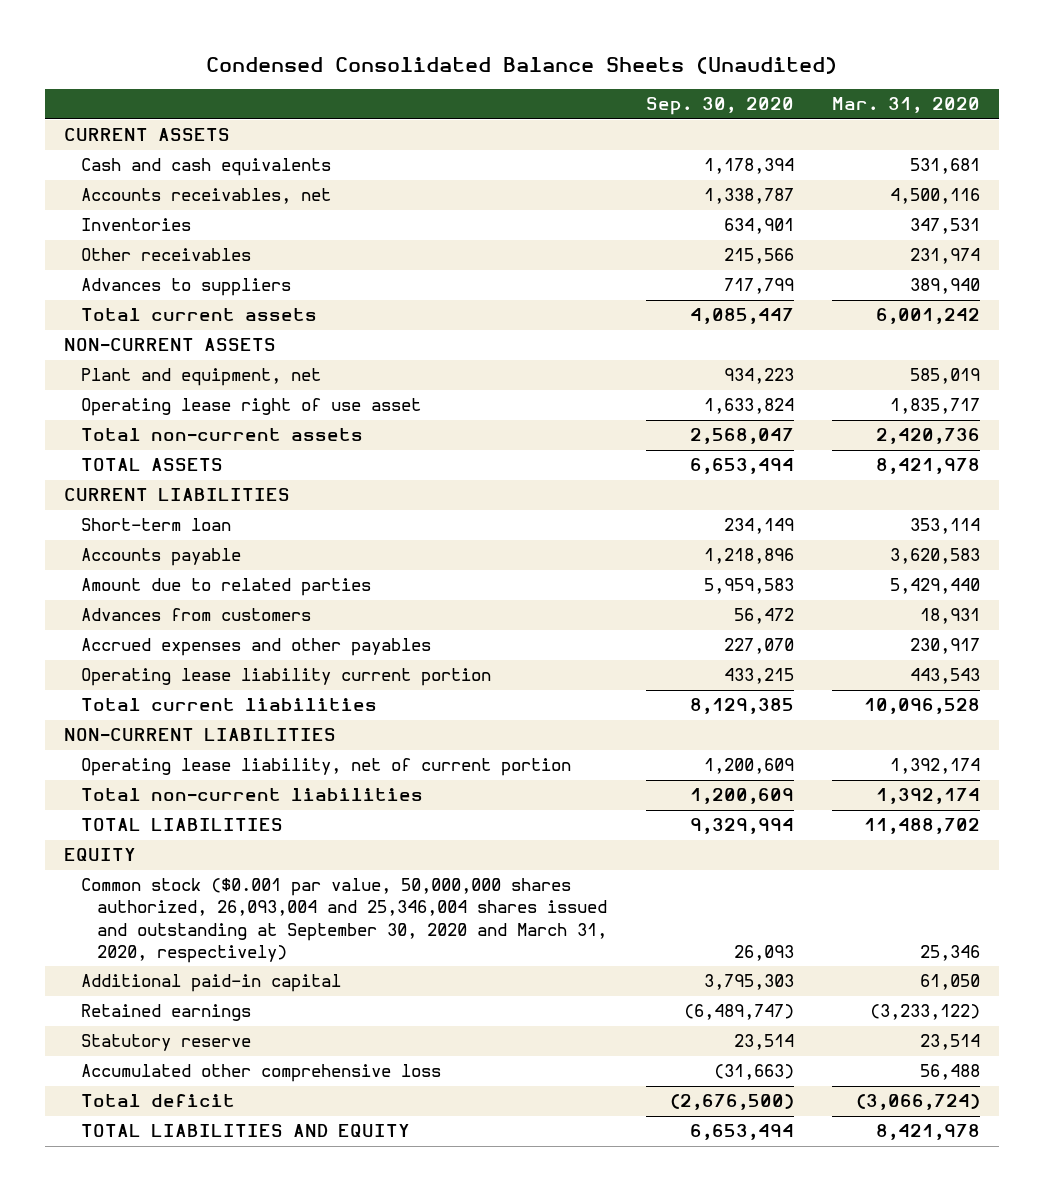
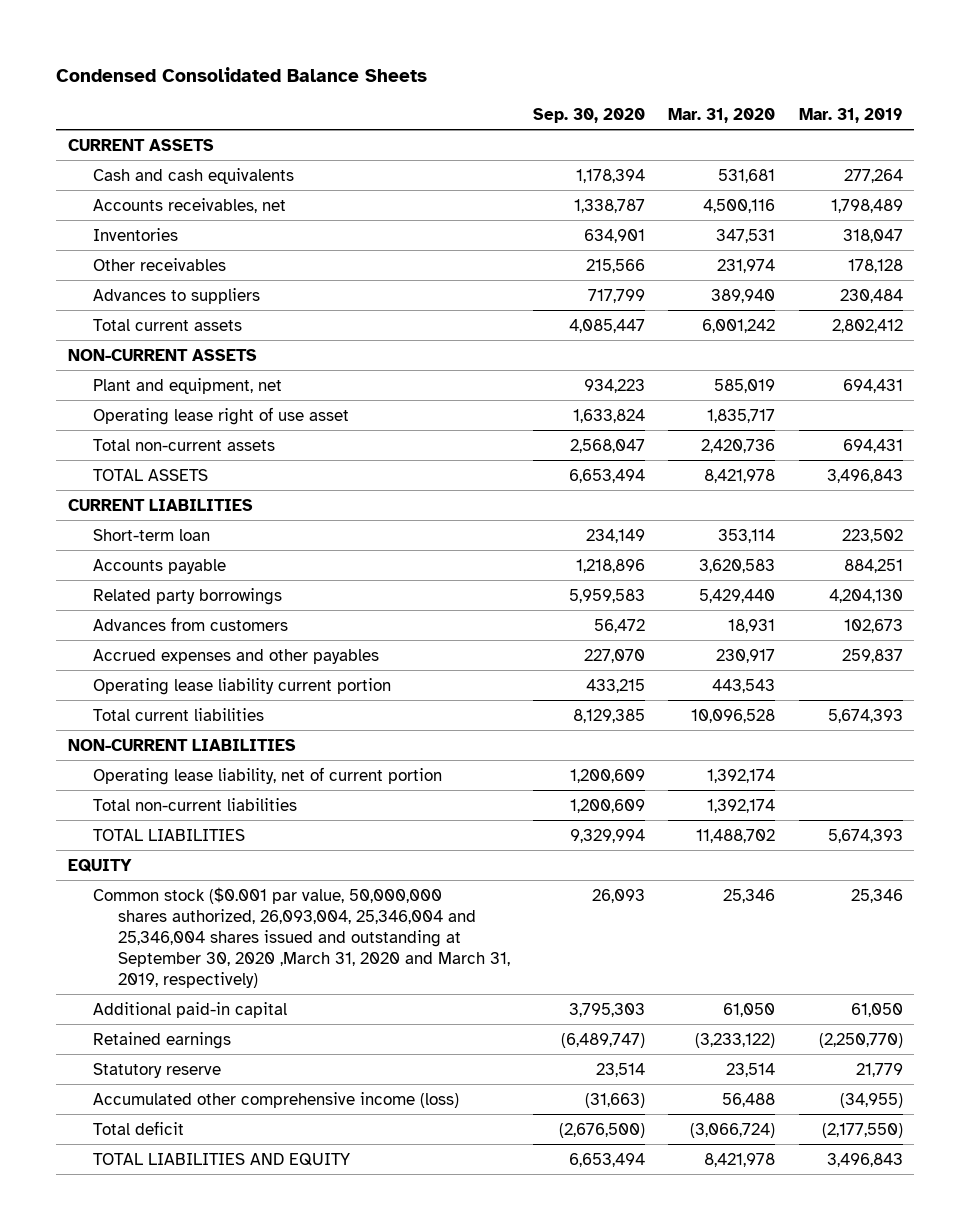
- Condensed Consolidated Balance Sheets (Unaudited)
+ Condensed Consolidated Balance Sheets
- | Sep. 30, 2020 | Mar. 31, 2020
+ | Sep. 30, 2020 | Mar. 31, 2020 | Mar. 31, 2019
- Amount due to related parties | 5,959,583 | 5,429,440
+ Related party borrowings | 5,959,583 | 5,429,440 | 4,204,130
- Common stock ($0.001 par value, 50,000,000 shares authorized, 26,093,004 and 25,346,004 shares issued and outstanding at September 30, 2020 and March 31, 2020, respectively) | 26,093 | 25,346
+ Common stock ($0.001 par value, 50,000,000 shares authorized, 26,093,004, 25,346,004 and 25,346,004 shares issued and outstanding at September 30, 2020 ,March 31, 2020 and March 31, 2019, respectively) | 26,093 | 25,346 | 25,346
- Accumulated other comprehensive loss | (31,663) | 56,488
+ Accumulated other comprehensive income (loss) | (31,663) | 56,488 | (34,955)

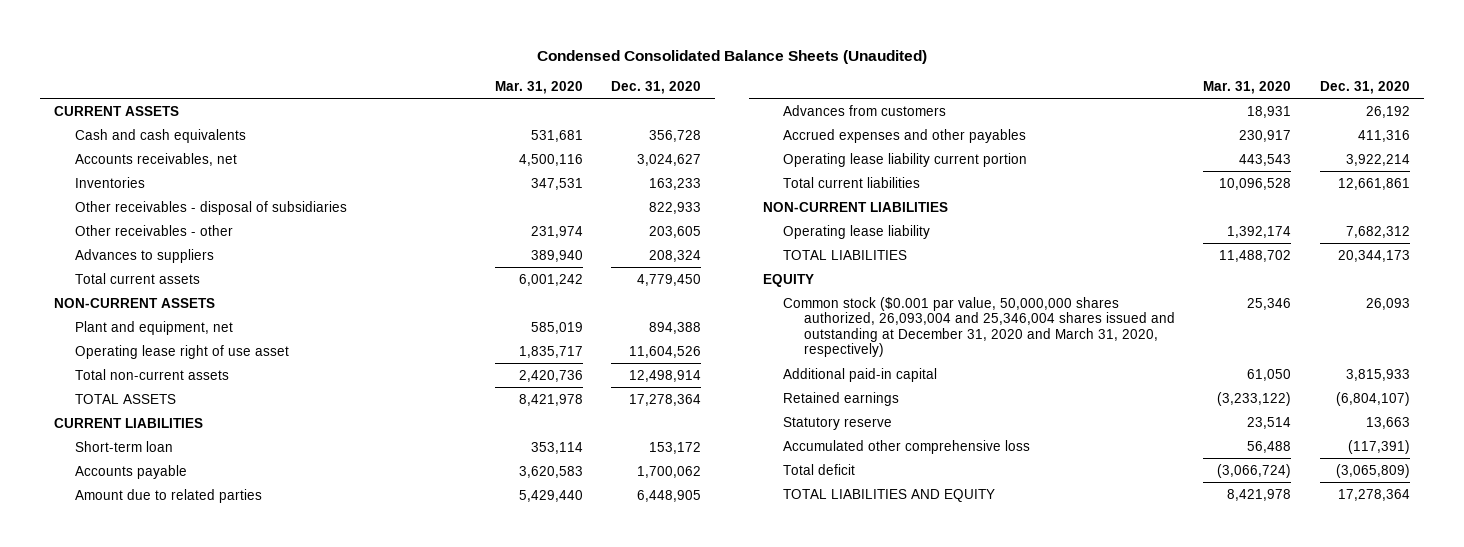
- Condensed Consolidated Balance Sheets
+ Condensed Consolidated Balance Sheets (Unaudited)
- | Sep. 30, 2020 | Mar. 31, 2020 | Mar. 31, 2019
+ | Mar. 31, 2020 | Dec. 31, 2020
- Other receivables | 215,566 | 231,974 | 178,128
+ Other receivables - disposal of subsidiaries | | 822,933
+ Other receivables - other | 231,974 | 203,605
- Related party borrowings | 5,959,583 | 5,429,440 | 4,204,130
+ Amount due to related parties | 5,429,440 | 6,448,905
- Operating lease liability, net of current portion | 1,200,609 | 1,392,174 |
- Total non-current liabilities | 1,200,609 | 1,392,174 |
+ Operating lease liability | 1,392,174 | 7,682,312
- Common stock ($0.001 par value, 50,000,000 shares authorized, 26,093,004, 25,346,004 and 25,346,004 shares issued and outstanding at September 30, 2020 ,March 31, 2020 and March 31, 2019, respectively) | 26,093 | 25,346 | 25,346
+ Common stock ($0.001 par value, 50,000,000 shares authorized, 26,093,004 and 25,346,004 shares issued and outstanding at December 31, 2020 and March 31, 2020, respectively) | 25,346 | 26,093
- Accumulated other comprehensive income (loss) | (31,663) | 56,488 | (34,955)
+ Accumulated other comprehensive loss | 56,488 | (117,391)

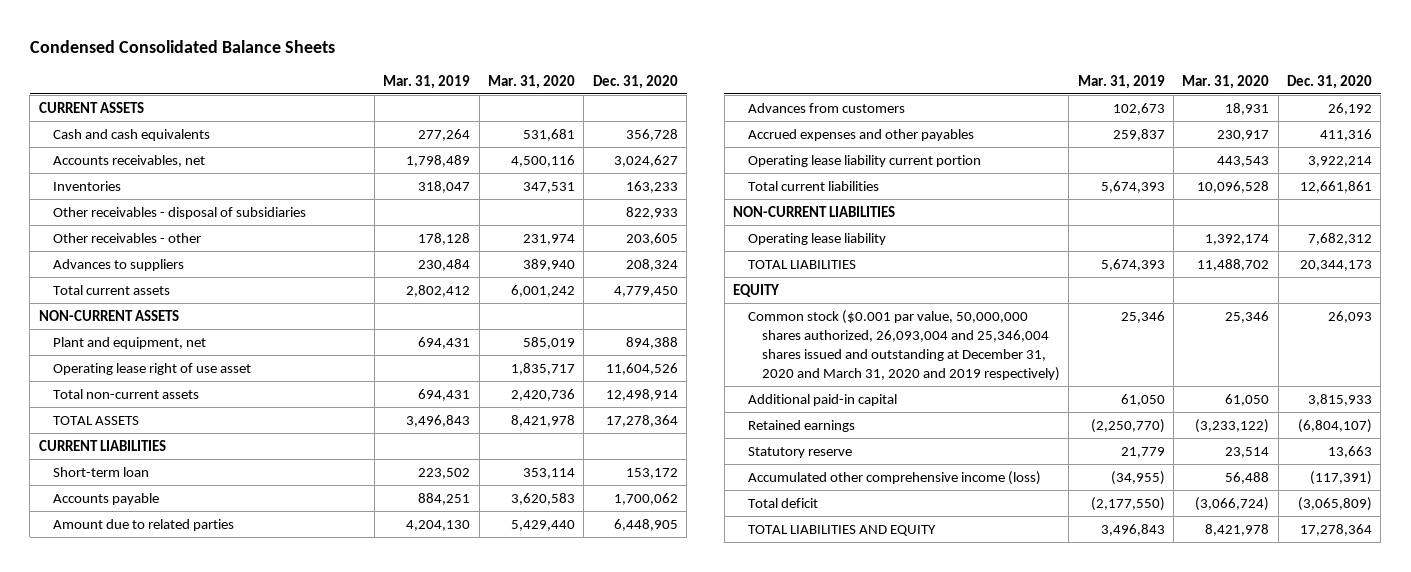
- Condensed Consolidated Balance Sheets (Unaudited)
+ Condensed Consolidated Balance Sheets
- | Mar. 31, 2020 | Dec. 31, 2020
+ | Mar. 31, 2019 | Mar. 31, 2020 | Dec. 31, 2020
- Common stock ($0.001 par value, 50,000,000 shares authorized, 26,093,004 and 25,346,004 shares issued and outstanding at December 31, 2020 and March 31, 2020, respectively) | 25,346 | 26,093
+ Common stock ($0.001 par value, 50,000,000 shares authorized, 26,093,004 and 25,346,004 shares issued and outstanding at December 31, 2020 and March 31, 2020 and 2019 respectively) | 25,346 | 25,346 | 26,093
- Accumulated other comprehensive loss | 56,488 | (117,391)
+ Accumulated other comprehensive income (loss) | (34,955) | 56,488 | (117,391)

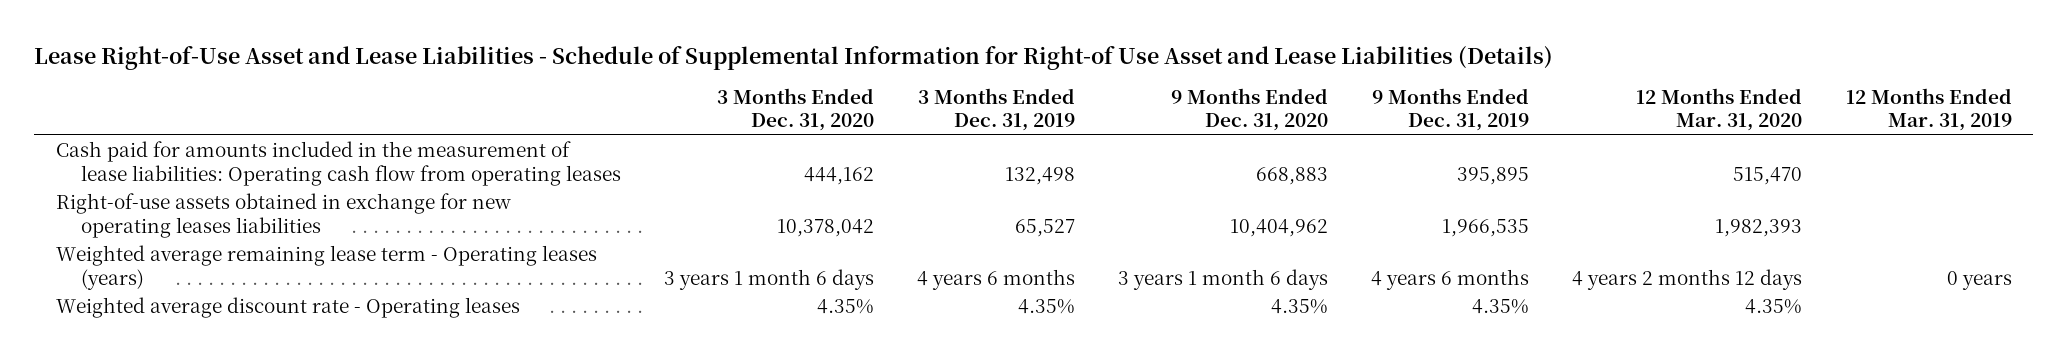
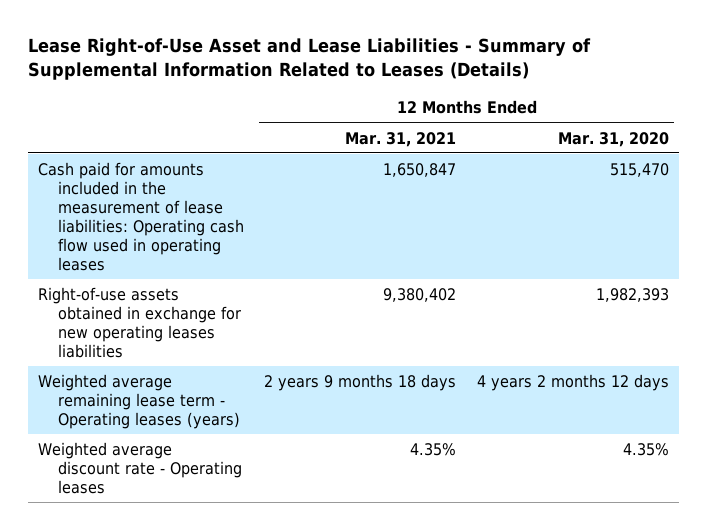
- Lease Right-of-Use Asset and Lease Liabilities - Schedule of Supplemental Information for Right-of Use Asset and Lease Liabilities (Details)
+ Lease Right-of-Use Asset and Lease Liabilities - Summary of Supplemental Information Related to Leases (Details)
- | 3 Months Ended Dec. 31, 2020 | 3 Months Ended Dec. 31, 2019 | 9 Months Ended Dec. 31, 2020 | 9 Months Ended Dec. 31, 2019 | 12 Months Ended Mar. 31, 2020 | 12 Months Ended Mar. 31, 2019
+ | 12 Months Ended Mar. 31, 2021 | 12 Months Ended Mar. 31, 2020
- Cash paid for amounts included in the measurement of lease liabilities: Operating cash flow from operating leases | 444,162 | 132,498 | 668,883 | 395,895 | 515,470 |
+ Cash paid for amounts included in the measurement of lease liabilities: Operating cash flow used in operating leases | 1,650,847 | 515,470

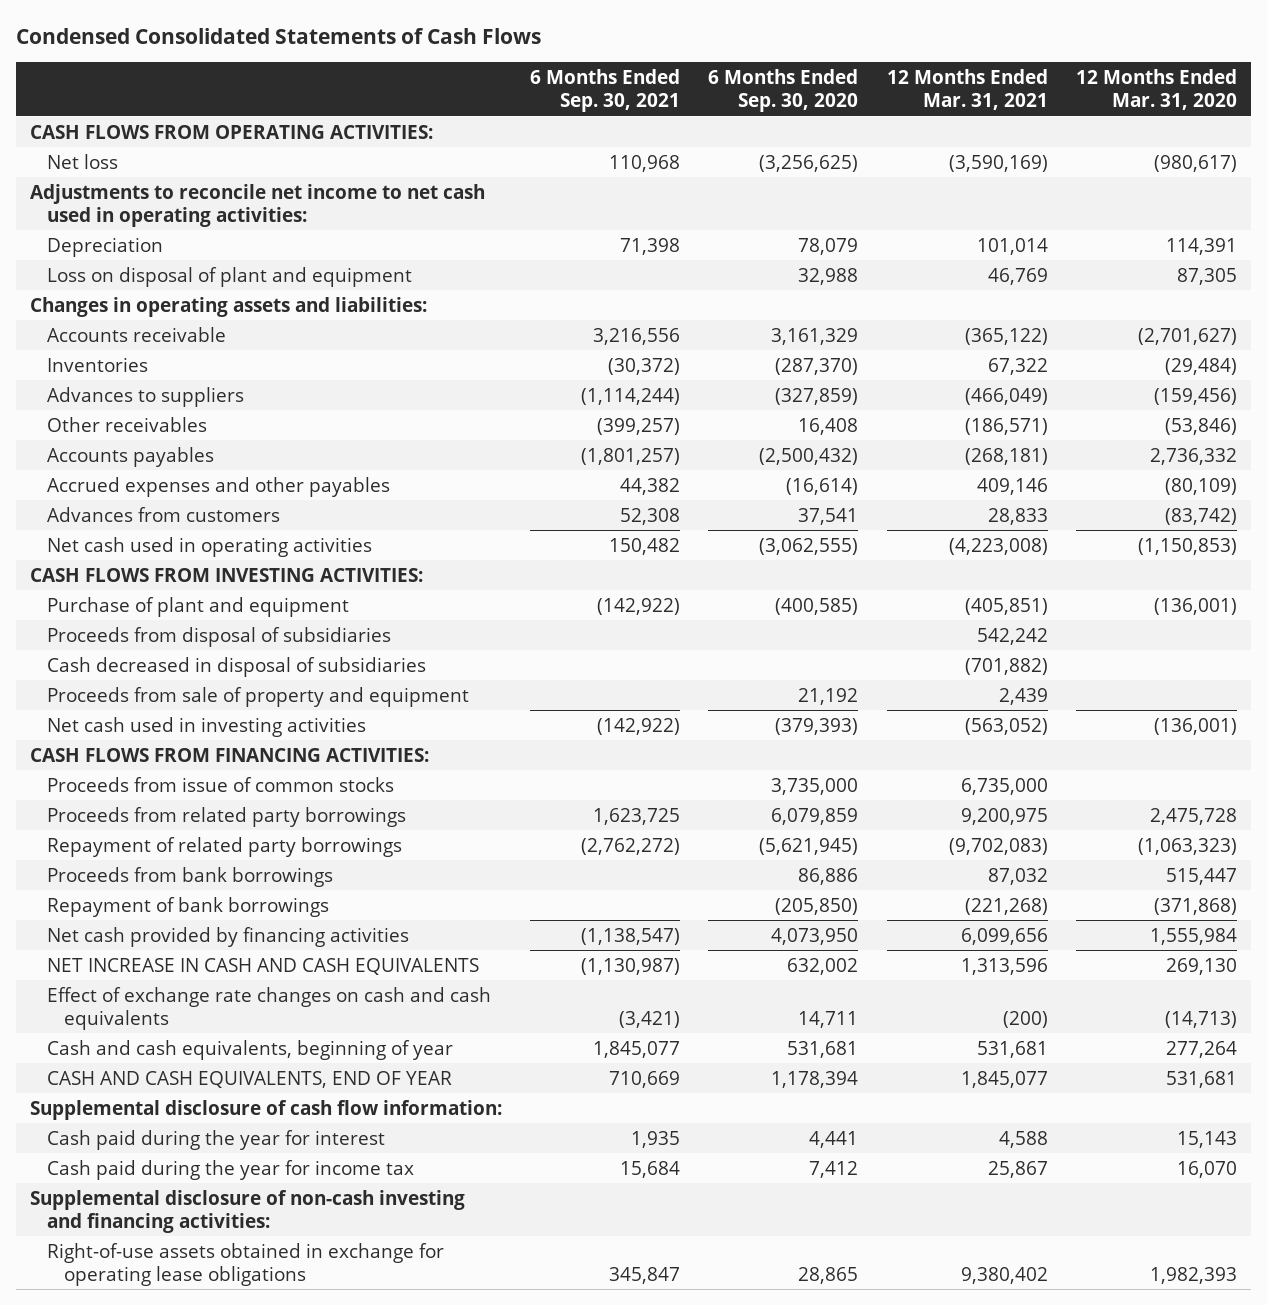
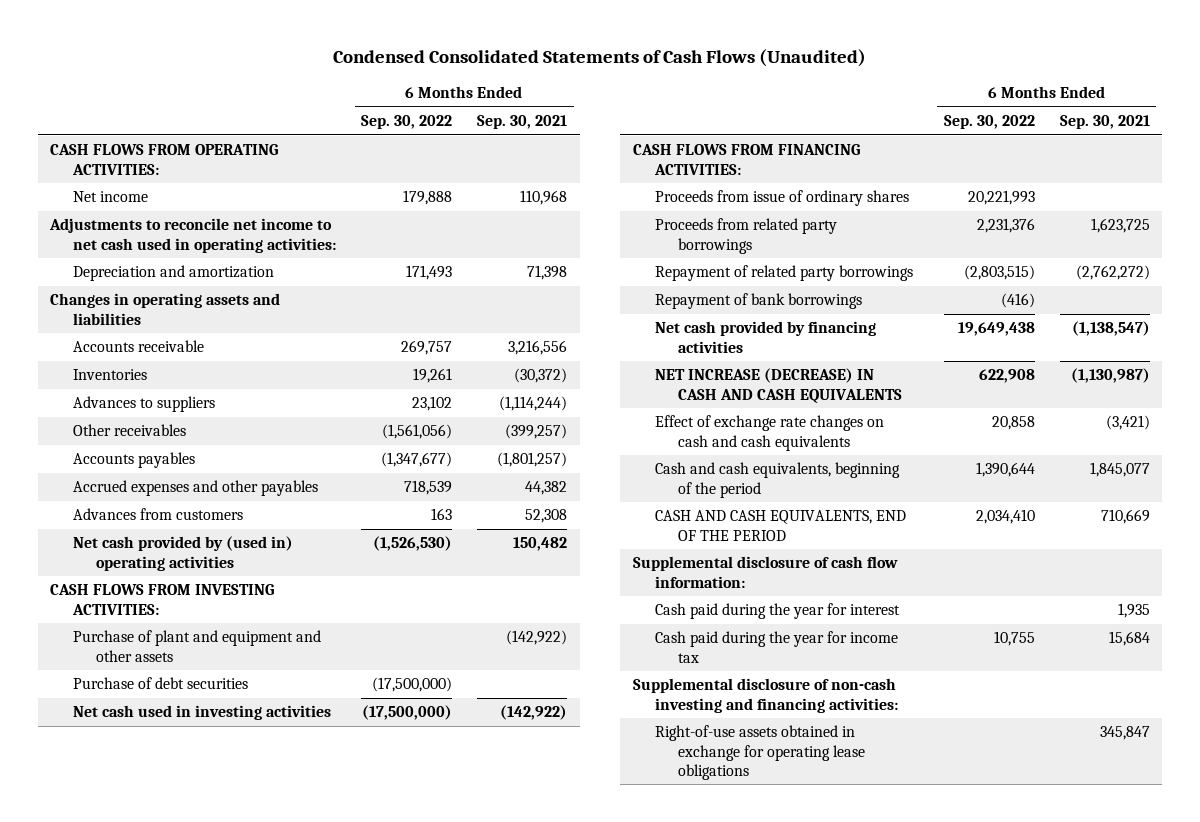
- Condensed Consolidated Statements of Cash Flows
+ Condensed Consolidated Statements of Cash Flows (Unaudited)
- | 6 Months Ended Sep. 30, 2021 | 6 Months Ended Sep. 30, 2020 | 12 Months Ended Mar. 31, 2021 | 12 Months Ended Mar. 31, 2020
+ | 6 Months Ended Sep. 30, 2022 | 6 Months Ended Sep. 30, 2021
- Net loss | 110,968 | (3,256,625) | (3,590,169) | (980,617)
+ Net income | 179,888 | 110,968
- Depreciation | 71,398 | 78,079 | 101,014 | 114,391
- Loss on disposal of plant and equipment | | 32,988 | 46,769 | 87,305
- Changes in operating assets and liabilities:
+ Depreciation and amortization | 171,493 | 71,398
+ Changes in operating assets and liabilities
- Net cash used in operating activities | 150,482 | (3,062,555) | (4,223,008) | (1,150,853)
+ Net cash provided by (used in) operating activities | (1,526,530) | 150,482
- Purchase of plant and equipment | (142,922) | (400,585) | (405,851) | (136,001)
- Proceeds from disposal of subsidiaries | | | 542,242 |
- Cash decreased in disposal of subsidiaries | | | (701,882) |
- Proceeds from sale of property and equipment | | 21,192 | 2,439 |
+ Purchase of plant and equipment and other assets | | (142,922)
+ Purchase of debt securities | (17,500,000) |
- Proceeds from issue of common stocks | | 3,735,000 | 6,735,000 |
+ Proceeds from issue of ordinary shares | 20,221,993 |
- Proceeds from bank borrowings | | 86,886 | 87,032 | 515,447
- NET INCREASE IN CASH AND CASH EQUIVALENTS | (1,130,987) | 632,002 | 1,313,596 | 269,130
+ NET INCREASE (DECREASE) IN CASH AND CASH EQUIVALENTS | 622,908 | (1,130,987)
- Cash and cash equivalents, beginning of year | 1,845,077 | 531,681 | 531,681 | 277,264
- CASH AND CASH EQUIVALENTS, END OF YEAR | 710,669 | 1,178,394 | 1,845,077 | 531,681
+ Cash and cash equivalents, beginning of the period | 1,390,644 | 1,845,077
+ CASH AND CASH EQUIVALENTS, END OF THE PERIOD | 2,034,410 | 710,669

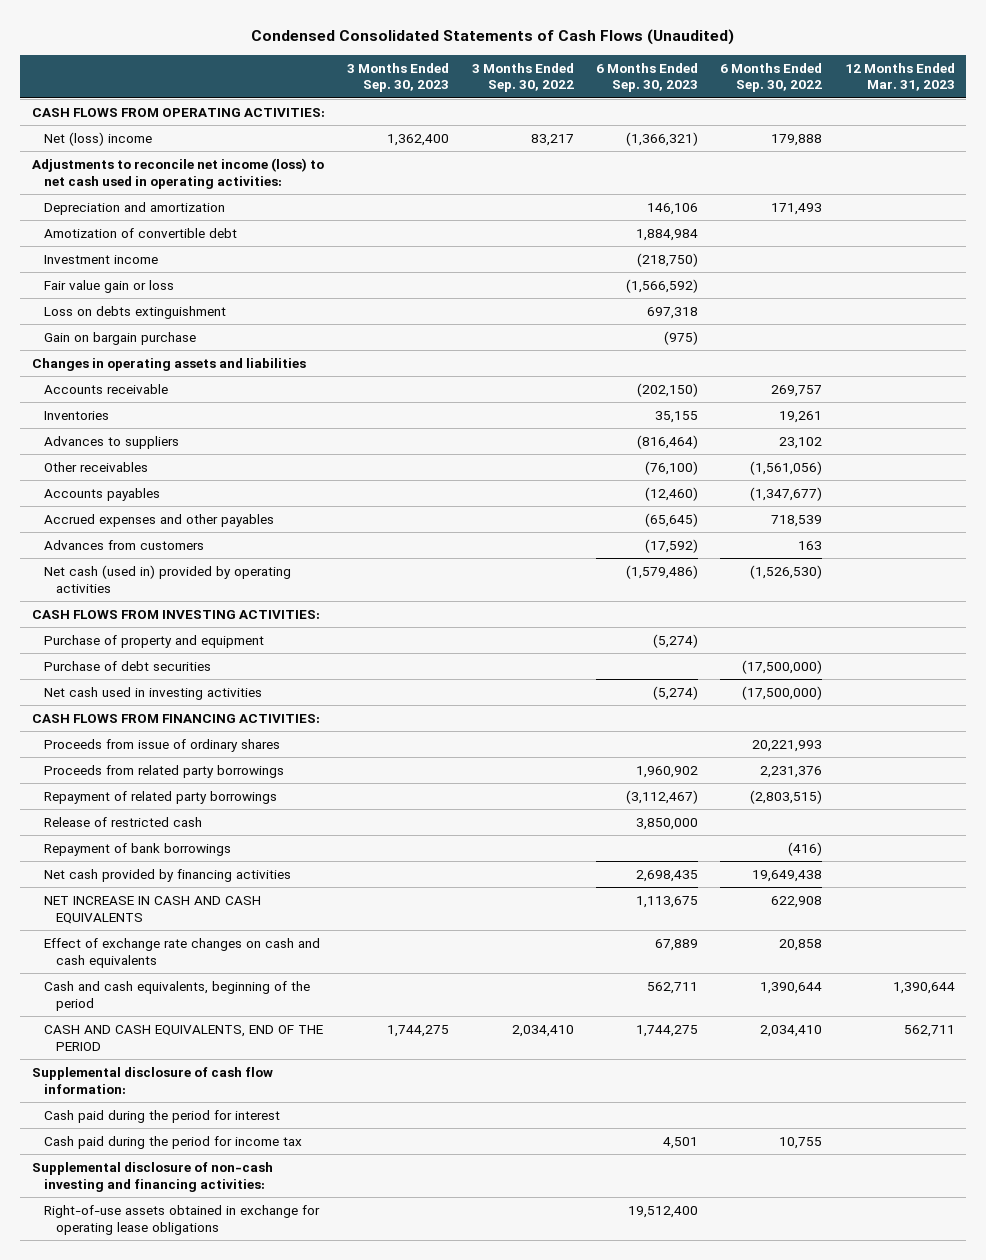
- | 6 Months Ended Sep. 30, 2022 | 6 Months Ended Sep. 30, 2021
+ | 3 Months Ended Sep. 30, 2023 | 3 Months Ended Sep. 30, 2022 | 6 Months Ended Sep. 30, 2023 | 6 Months Ended Sep. 30, 2022 | 12 Months Ended Mar. 31, 2023
- Net income | 179,888 | 110,968
- Adjustments to reconcile net income to net cash used in operating activities:
+ Net (loss) income | 1,362,400 | 83,217 | (1,366,321) | 179,888 |
+ Adjustments to reconcile net income (loss) to net cash used in operating activities:
+ Amotization of convertible debt | | | 1,884,984 | |
+ Investment income | | | (218,750) | |
+ Fair value gain or loss | | | (1,566,592) | |
+ Loss on debts extinguishment | | | 697,318 | |
+ Gain on bargain purchase | | | (975) | |
- Net cash provided by (used in) operating activities | (1,526,530) | 150,482
+ Net cash (used in) provided by operating activities | | | (1,579,486) | (1,526,530) |
- Purchase of plant and equipment and other assets | | (142,922)
+ Purchase of property and equipment | | | (5,274) | |
+ Release of restricted cash | | | 3,850,000 | |
- NET INCREASE (DECREASE) IN CASH AND CASH EQUIVALENTS | 622,908 | (1,130,987)
+ NET INCREASE IN CASH AND CASH EQUIVALENTS | | | 1,113,675 | 622,908 |
- Cash paid during the year for interest | | 1,935
- Cash paid during the year for income tax | 10,755 | 15,684
+ Cash paid during the period for interest
+ Cash paid during the period for income tax | | | 4,501 | 10,755 |

